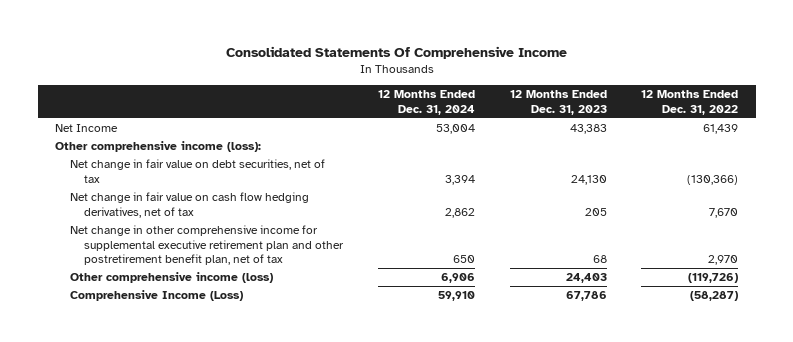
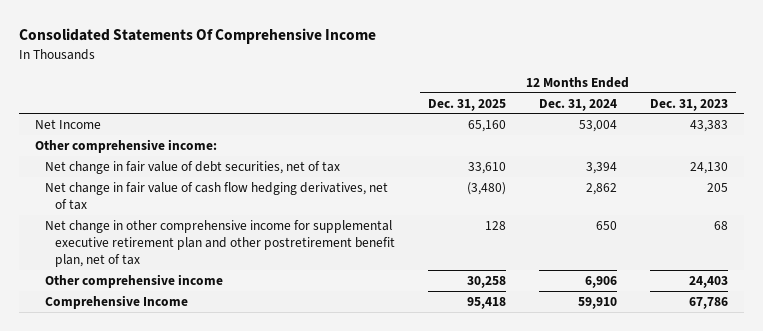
- | 12 Months Ended Dec. 31, 2024 | 12 Months Ended Dec. 31, 2023 | 12 Months Ended Dec. 31, 2022
+ | 12 Months Ended Dec. 31, 2025 | 12 Months Ended Dec. 31, 2024 | 12 Months Ended Dec. 31, 2023
- Other comprehensive income (loss):
- Net change in fair value on debt securities, net of tax | 3,394 | 24,130 | (130,366)
- Net change in fair value on cash flow hedging derivatives, net of tax | 2,862 | 205 | 7,670
+ Other comprehensive income:
+ Net change in fair value of debt securities, net of tax | 33,610 | 3,394 | 24,130
+ Net change in fair value of cash flow hedging derivatives, net of tax | (3,480) | 2,862 | 205
- Other comprehensive income (loss) | 6,906 | 24,403 | (119,726)
- Comprehensive Income (Loss) | 59,910 | 67,786 | (58,287)
+ Other comprehensive income | 30,258 | 6,906 | 24,403
+ Comprehensive Income | 95,418 | 59,910 | 67,786

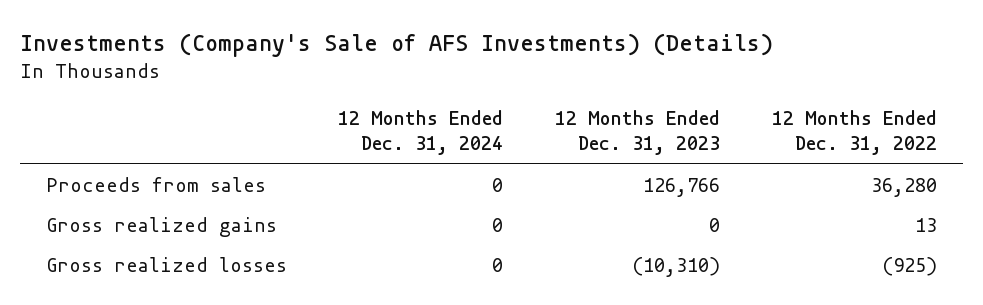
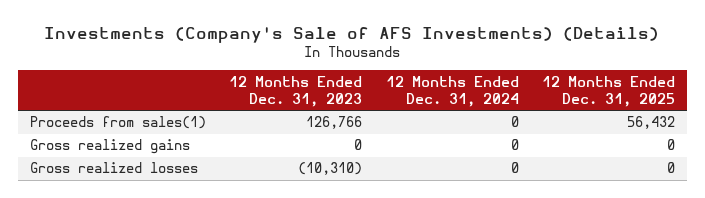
- | 12 Months Ended Dec. 31, 2024 | 12 Months Ended Dec. 31, 2023 | 12 Months Ended Dec. 31, 2022
+ | 12 Months Ended Dec. 31, 2023 | 12 Months Ended Dec. 31, 2024 | 12 Months Ended Dec. 31, 2025
- Proceeds from sales | 0 | 126,766 | 36,280
+ Proceeds from sales(1) | 126,766 | 0 | 56,432

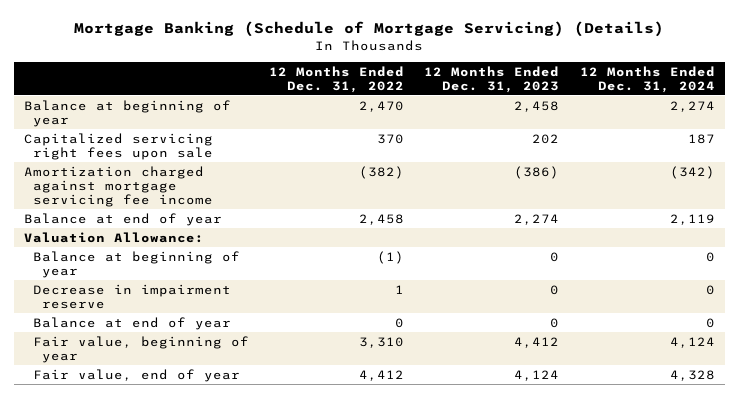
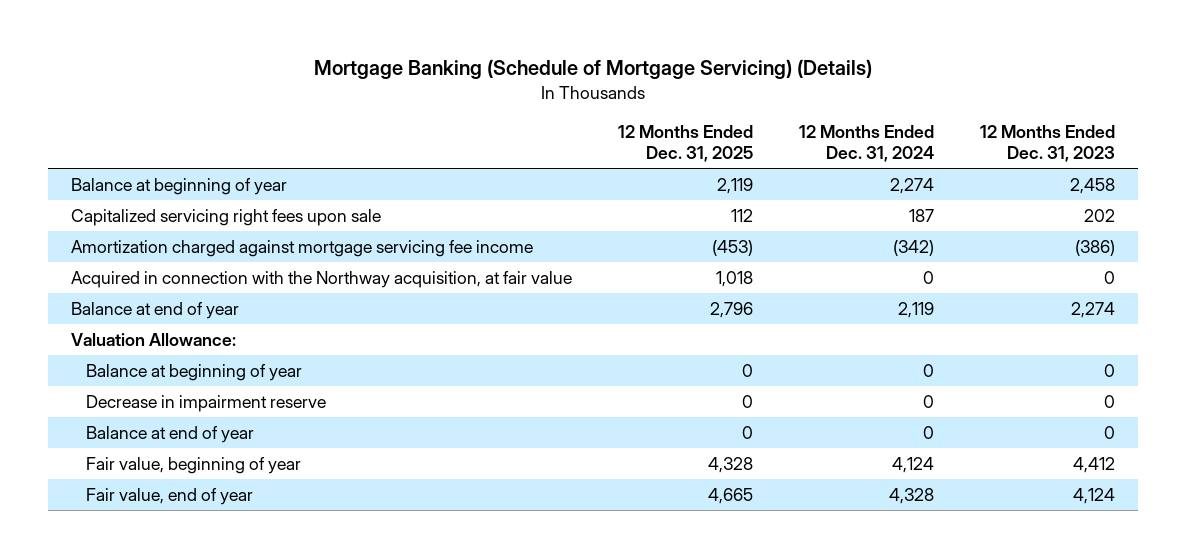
- | 12 Months Ended Dec. 31, 2022 | 12 Months Ended Dec. 31, 2023 | 12 Months Ended Dec. 31, 2024
+ | 12 Months Ended Dec. 31, 2025 | 12 Months Ended Dec. 31, 2024 | 12 Months Ended Dec. 31, 2023
+ Acquired in connection with the Northway acquisition, at fair value | 1,018 | 0 | 0

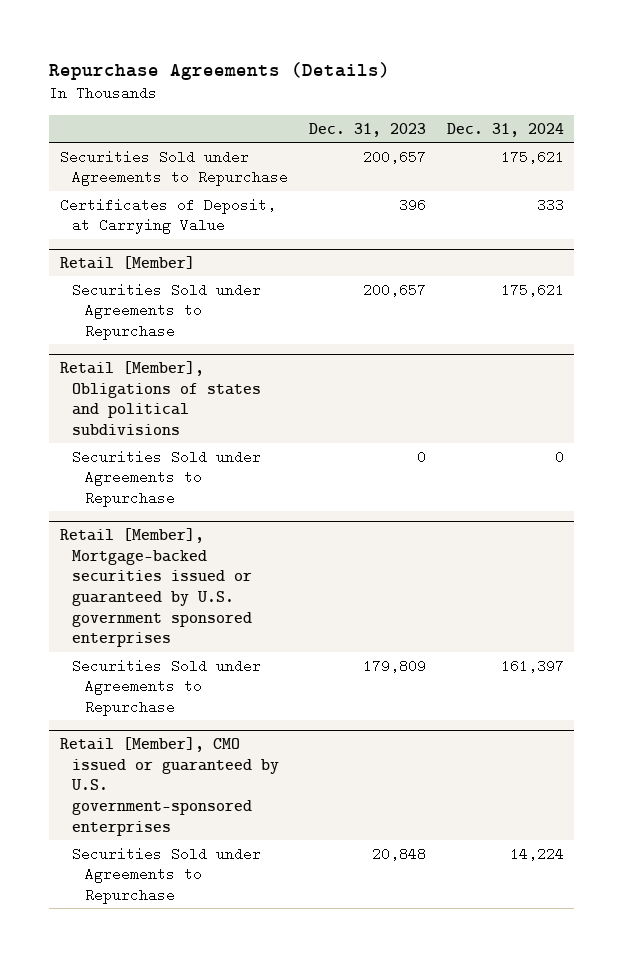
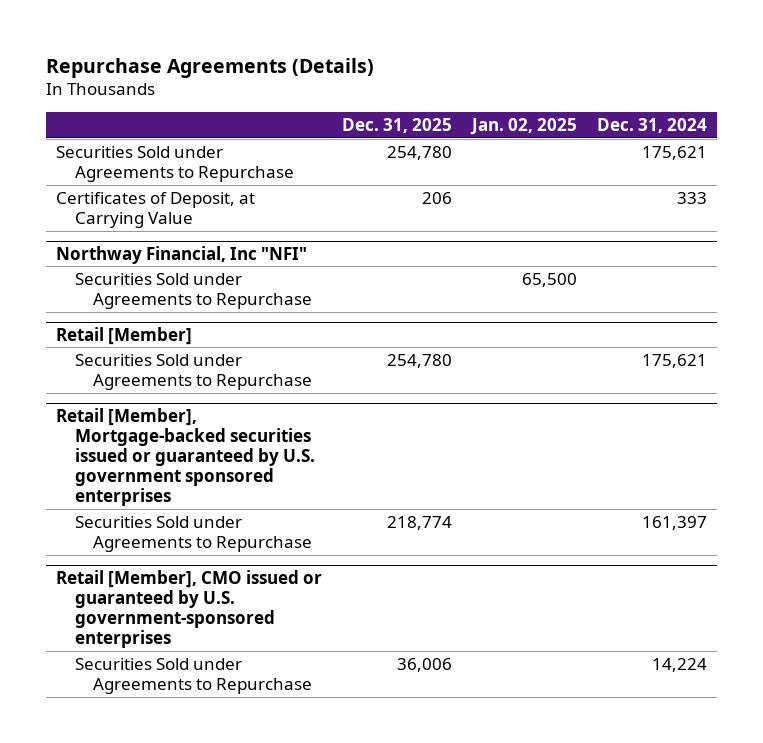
- | Dec. 31, 2023 | Dec. 31, 2024
+ | Dec. 31, 2025 | Jan. 02, 2025 | Dec. 31, 2024
+ Northway Financial, Inc "NFI"
+ Securities Sold under Agreements to Repurchase | | 65,500 |
- Retail [Member], Obligations of states and political subdivisions
- Securities Sold under Agreements to Repurchase | 0 | 0

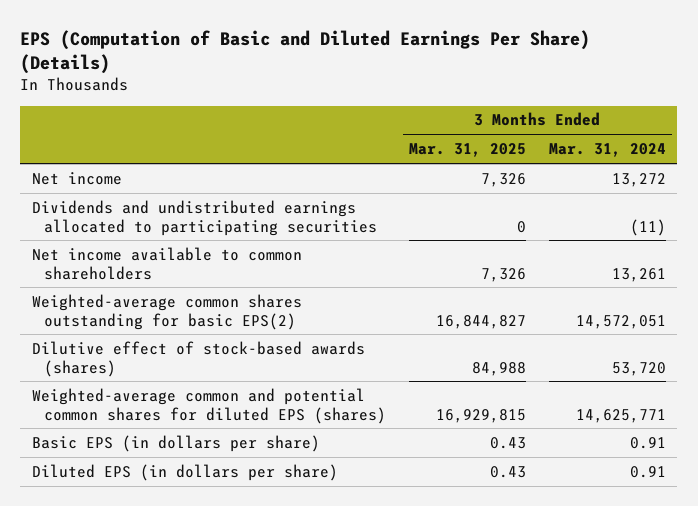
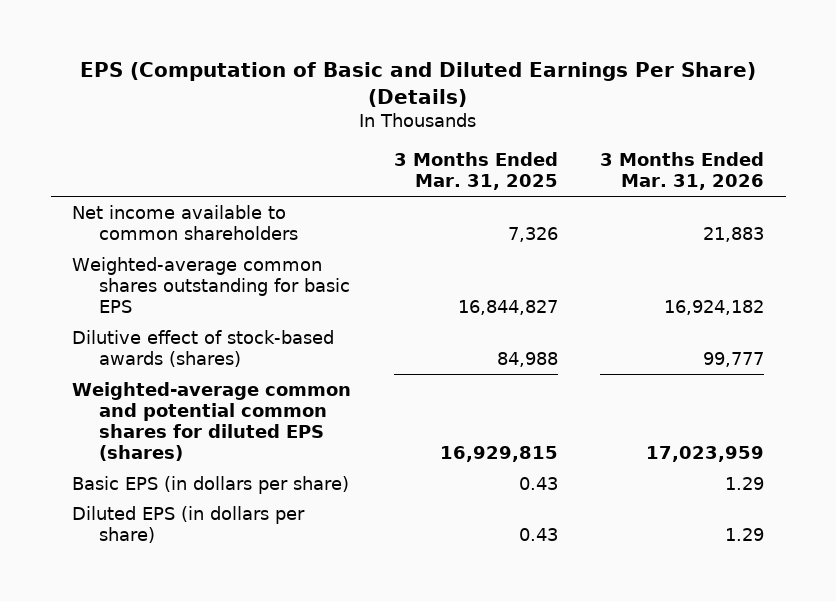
- | 3 Months Ended Mar. 31, 2025 | 3 Months Ended Mar. 31, 2024
+ | 3 Months Ended Mar. 31, 2025 | 3 Months Ended Mar. 31, 2026
- Net income | 7,326 | 13,272
- Dividends and undistributed earnings allocated to participating securities | 0 | (11)
- Weighted-average common shares outstanding for basic EPS(2) | 16,844,827 | 14,572,051
+ Weighted-average common shares outstanding for basic EPS | 16,844,827 | 16,924,182

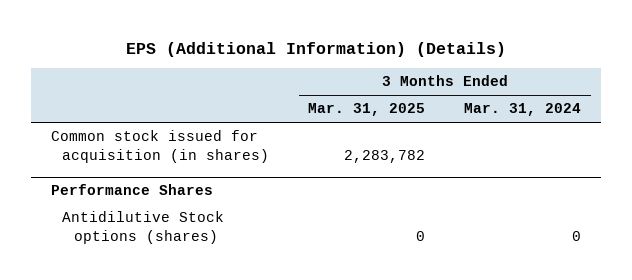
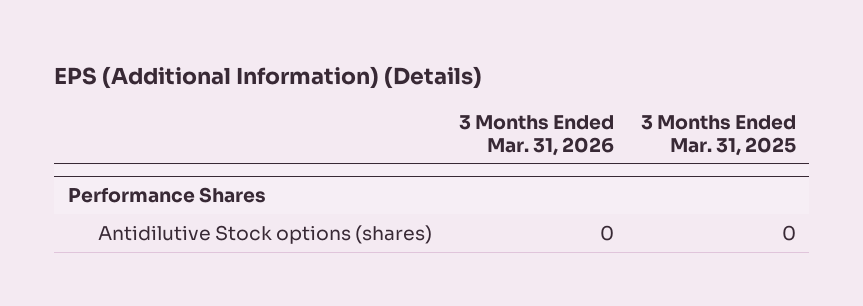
- | 3 Months Ended Mar. 31, 2025 | 3 Months Ended Mar. 31, 2024
+ | 3 Months Ended Mar. 31, 2026 | 3 Months Ended Mar. 31, 2025
- Common stock issued for acquisition (in shares) | 2,283,782 |

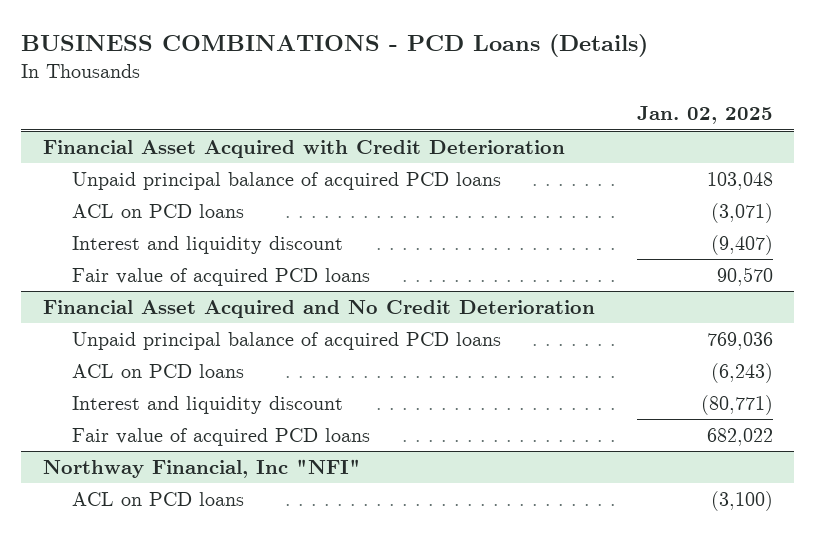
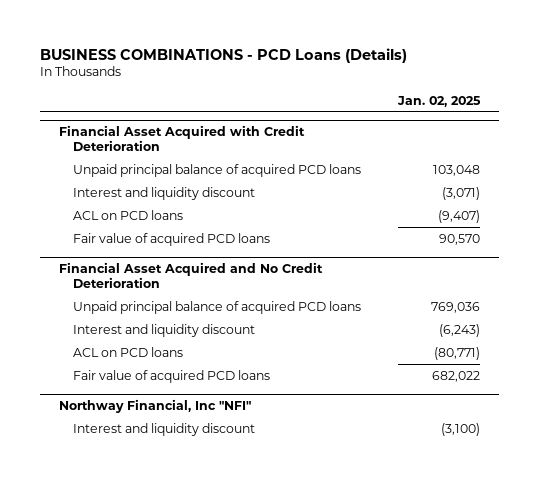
@ Financial Asset Acquired with Credit Deterioration
- ACL on PCD loans | (3,071)
- Interest and liquidity discount | (9,407)
+ Interest and liquidity discount | (3,071)
+ ACL on PCD loans | (9,407)
@ Financial Asset Acquired and No Credit Deterioration
- ACL on PCD loans | (6,243)
- Interest and liquidity discount | (80,771)
+ Interest and liquidity discount | (6,243)
+ ACL on PCD loans | (80,771)
@ Northway Financial, Inc "NFI"
- ACL on PCD loans | (3,100)
+ Interest and liquidity discount | (3,100)

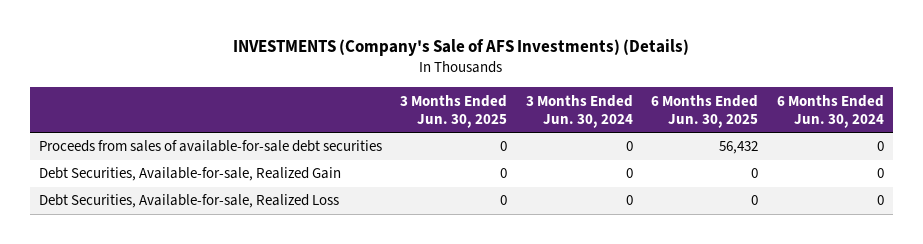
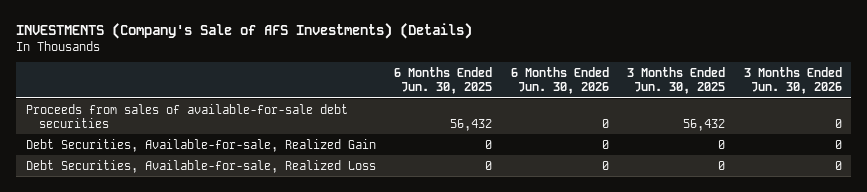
- | 3 Months Ended Jun. 30, 2025 | 3 Months Ended Jun. 30, 2024 | 6 Months Ended Jun. 30, 2025 | 6 Months Ended Jun. 30, 2024
+ | 6 Months Ended Jun. 30, 2025 | 6 Months Ended Jun. 30, 2026 | 3 Months Ended Jun. 30, 2025 | 3 Months Ended Jun. 30, 2026
- Proceeds from sales of available-for-sale debt securities | 0 | 0 | 56,432 | 0
+ Proceeds from sales of available-for-sale debt securities | 56,432 | 0 | 56,432 | 0

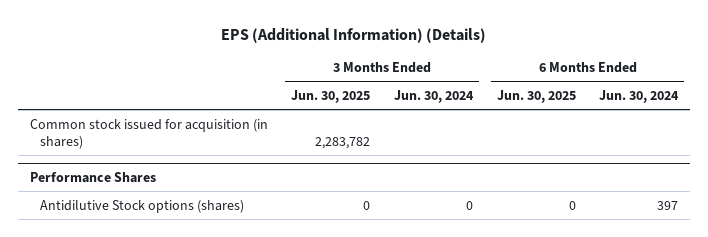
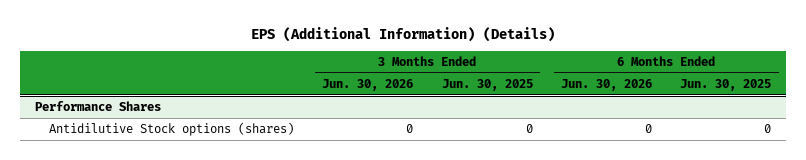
- | 3 Months Ended Jun. 30, 2025 | 3 Months Ended Jun. 30, 2024 | 6 Months Ended Jun. 30, 2025 | 6 Months Ended Jun. 30, 2024
+ | 3 Months Ended Jun. 30, 2026 | 3 Months Ended Jun. 30, 2025 | 6 Months Ended Jun. 30, 2026 | 6 Months Ended Jun. 30, 2025
- Common stock issued for acquisition (in shares) | 2,283,782 | | |

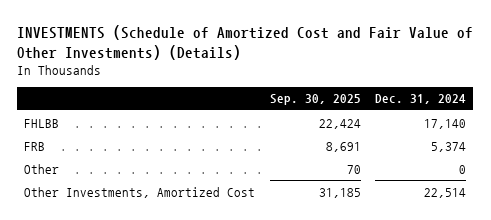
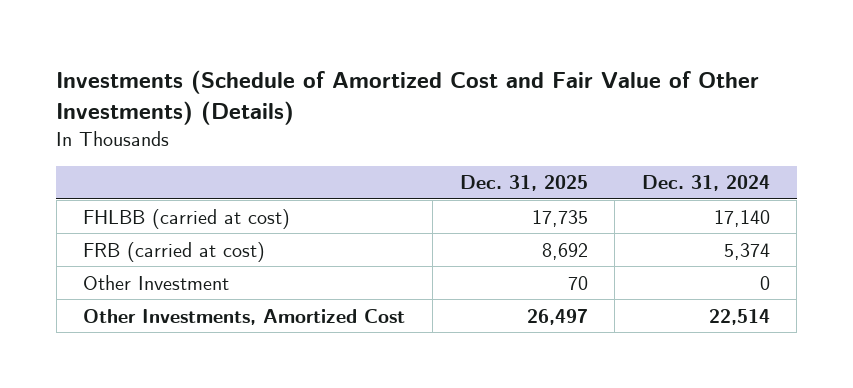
- INVESTMENTS (Schedule of Amortized Cost and Fair Value of Other Investments) (Details)
+ Investments (Schedule of Amortized Cost and Fair Value of Other Investments) (Details)
- | Sep. 30, 2025 | Dec. 31, 2024
+ | Dec. 31, 2025 | Dec. 31, 2024
- FHLBB | 22,424 | 17,140
- FRB | 8,691 | 5,374
- Other | 70 | 0
+ FHLBB (carried at cost) | 17,735 | 17,140
+ FRB (carried at cost) | 8,692 | 5,374
+ Other Investment | 70 | 0

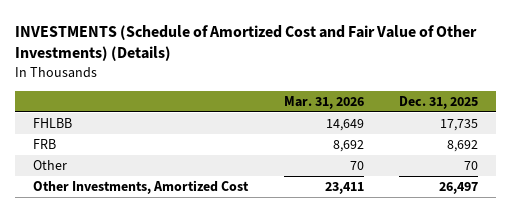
- Investments (Schedule of Amortized Cost and Fair Value of Other Investments) (Details)
+ INVESTMENTS (Schedule of Amortized Cost and Fair Value of Other Investments) (Details)
- | Dec. 31, 2025 | Dec. 31, 2024
+ | Mar. 31, 2026 | Dec. 31, 2025
- FHLBB (carried at cost) | 17,735 | 17,140
- FRB (carried at cost) | 8,692 | 5,374
- Other Investment | 70 | 0
+ FHLBB | 14,649 | 17,735
+ FRB | 8,692 | 8,692
+ Other | 70 | 70

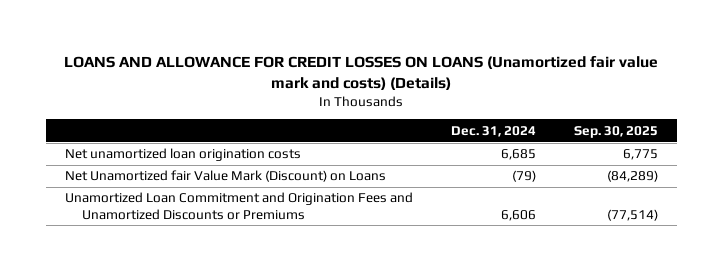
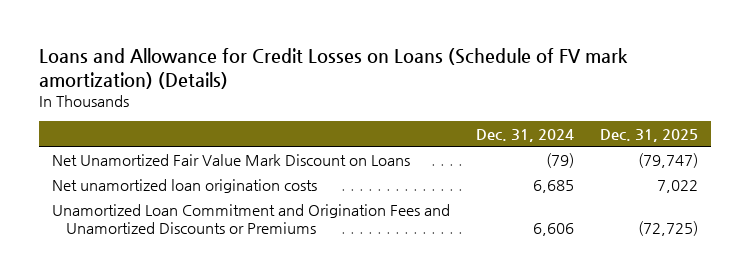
- LOANS AND ALLOWANCE FOR CREDIT LOSSES ON LOANS (Unamortized fair value mark and costs) (Details)
+ Loans and Allowance for Credit Losses on Loans (Schedule of FV mark amortization) (Details)
- | Dec. 31, 2024 | Sep. 30, 2025
+ | Dec. 31, 2024 | Dec. 31, 2025
+ Net Unamortized Fair Value Mark Discount on Loans | (79) | (79,747)
- Net Unamortized fair Value Mark (Discount) on Loans | (79) | (84,289)

